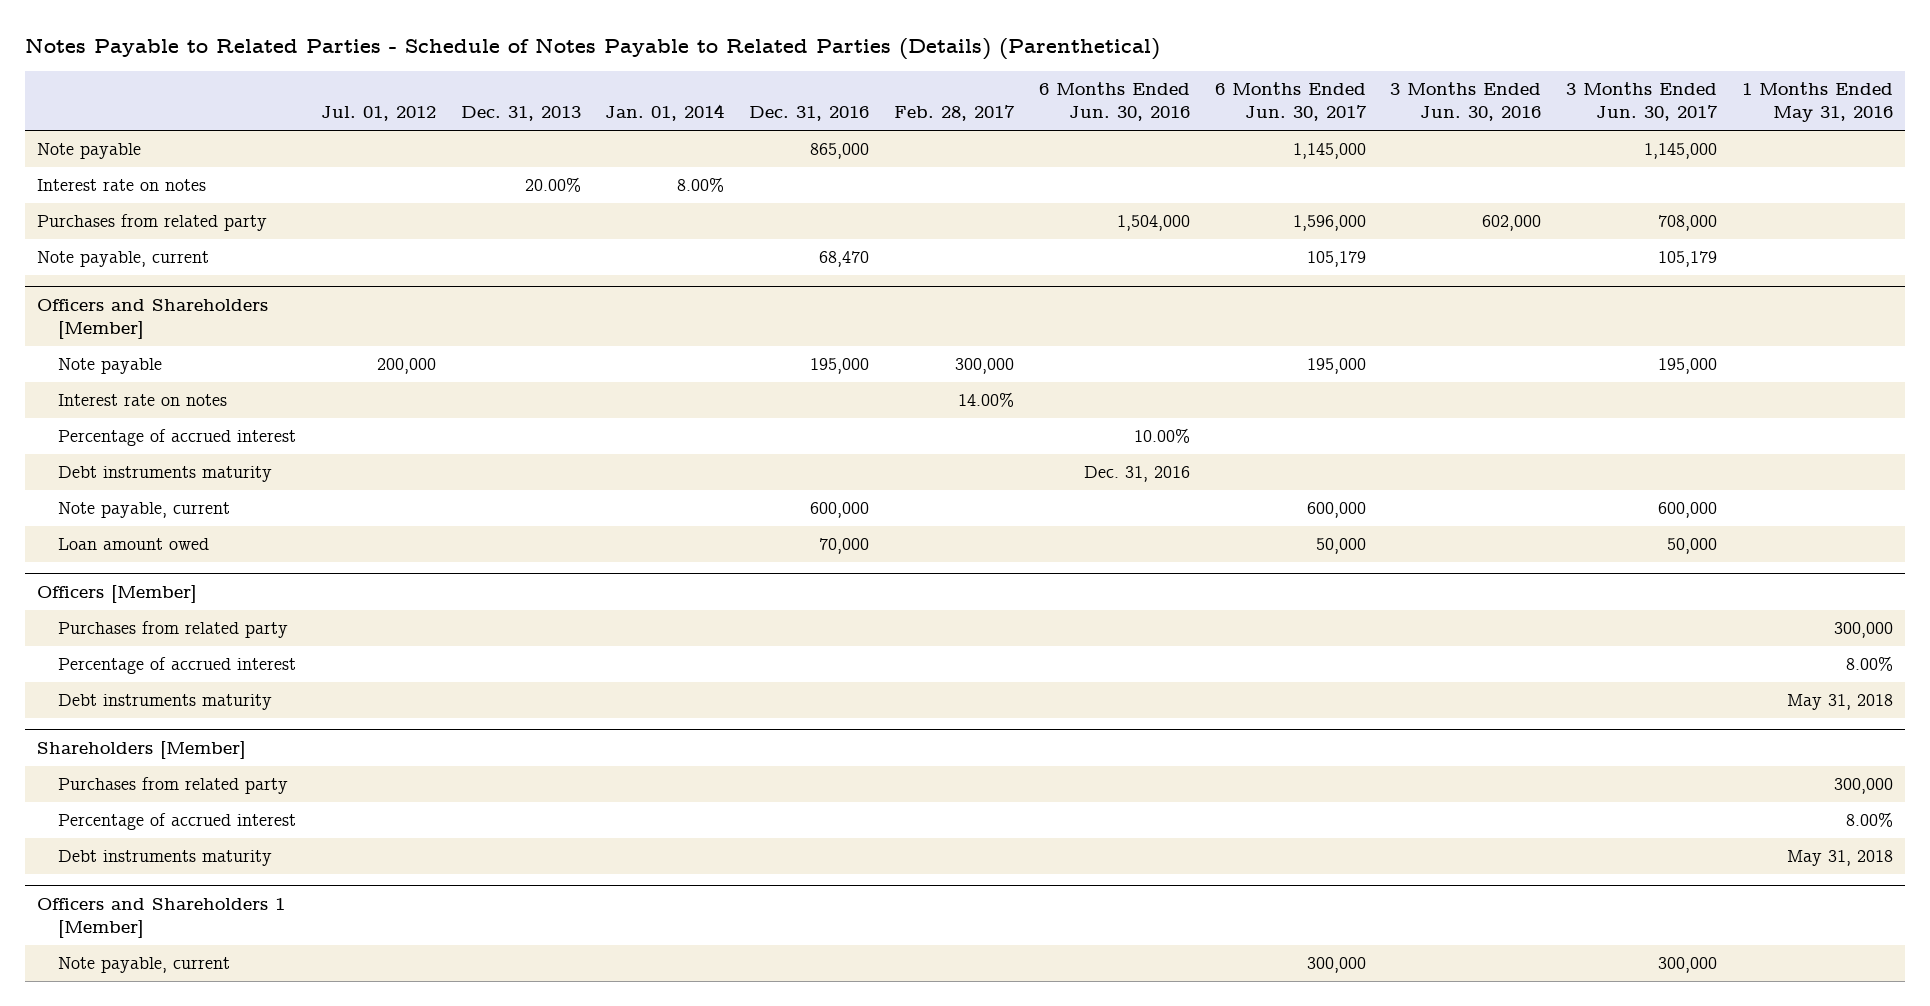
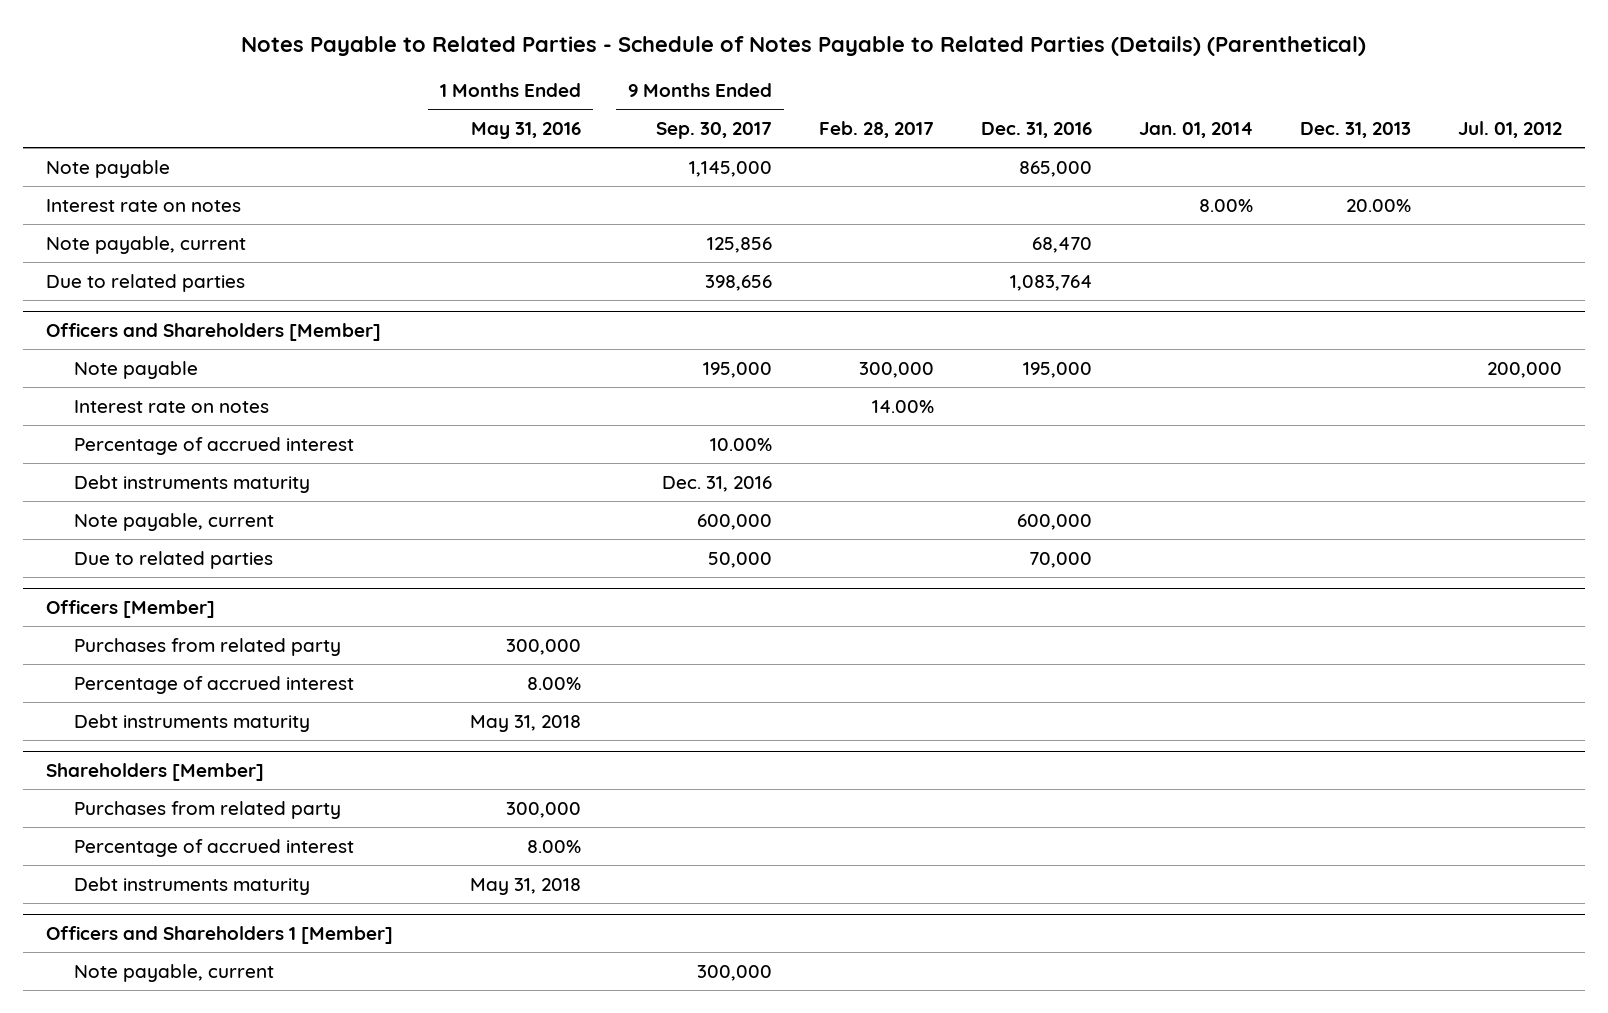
- | Jul. 01, 2012 | Dec. 31, 2013 | Jan. 01, 2014 | Dec. 31, 2016 | Feb. 28, 2017 | 6 Months Ended Jun. 30, 2016 | 6 Months Ended Jun. 30, 2017 | 3 Months Ended Jun. 30, 2016 | 3 Months Ended Jun. 30, 2017 | 1 Months Ended May 31, 2016
+ | 1 Months Ended May 31, 2016 | 9 Months Ended Sep. 30, 2017 | Feb. 28, 2017 | Dec. 31, 2016 | Jan. 01, 2014 | Dec. 31, 2013 | Jul. 01, 2012
- Purchases from related party | | | | | | 1,504,000 | 1,596,000 | 602,000 | 708,000 |
+ Due to related parties | | 398,656 | | 1,083,764 | | |
@ Officers and Shareholders [Member]
- Loan amount owed | | | | 70,000 | | | 50,000 | | 50,000 |
+ Due to related parties | | 50,000 | | 70,000 | | |

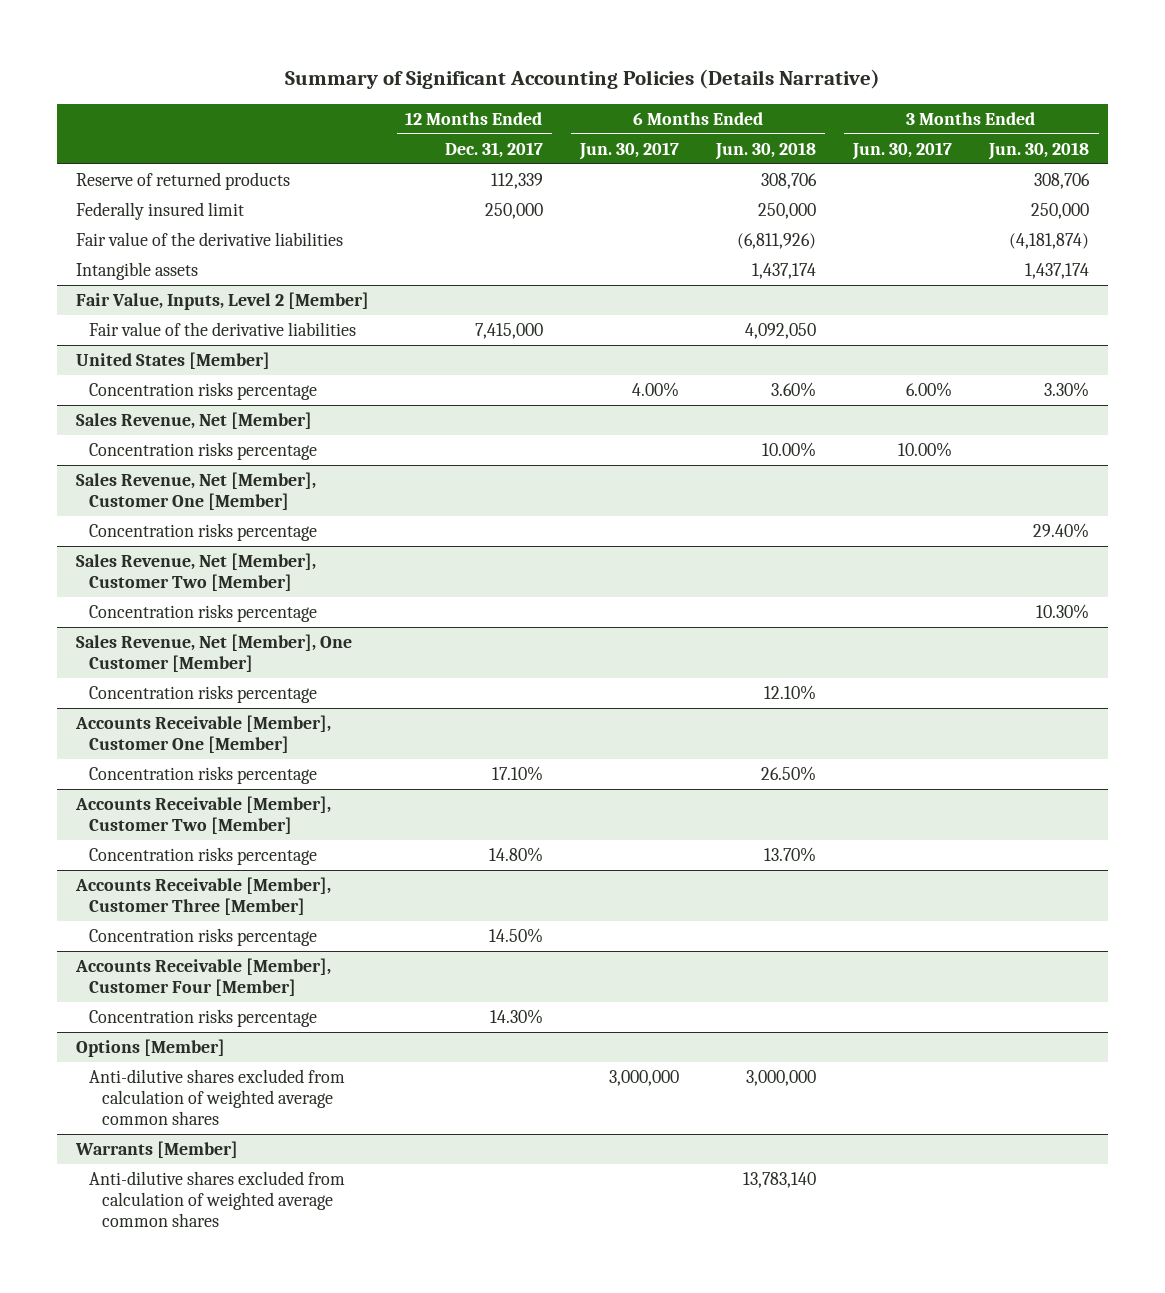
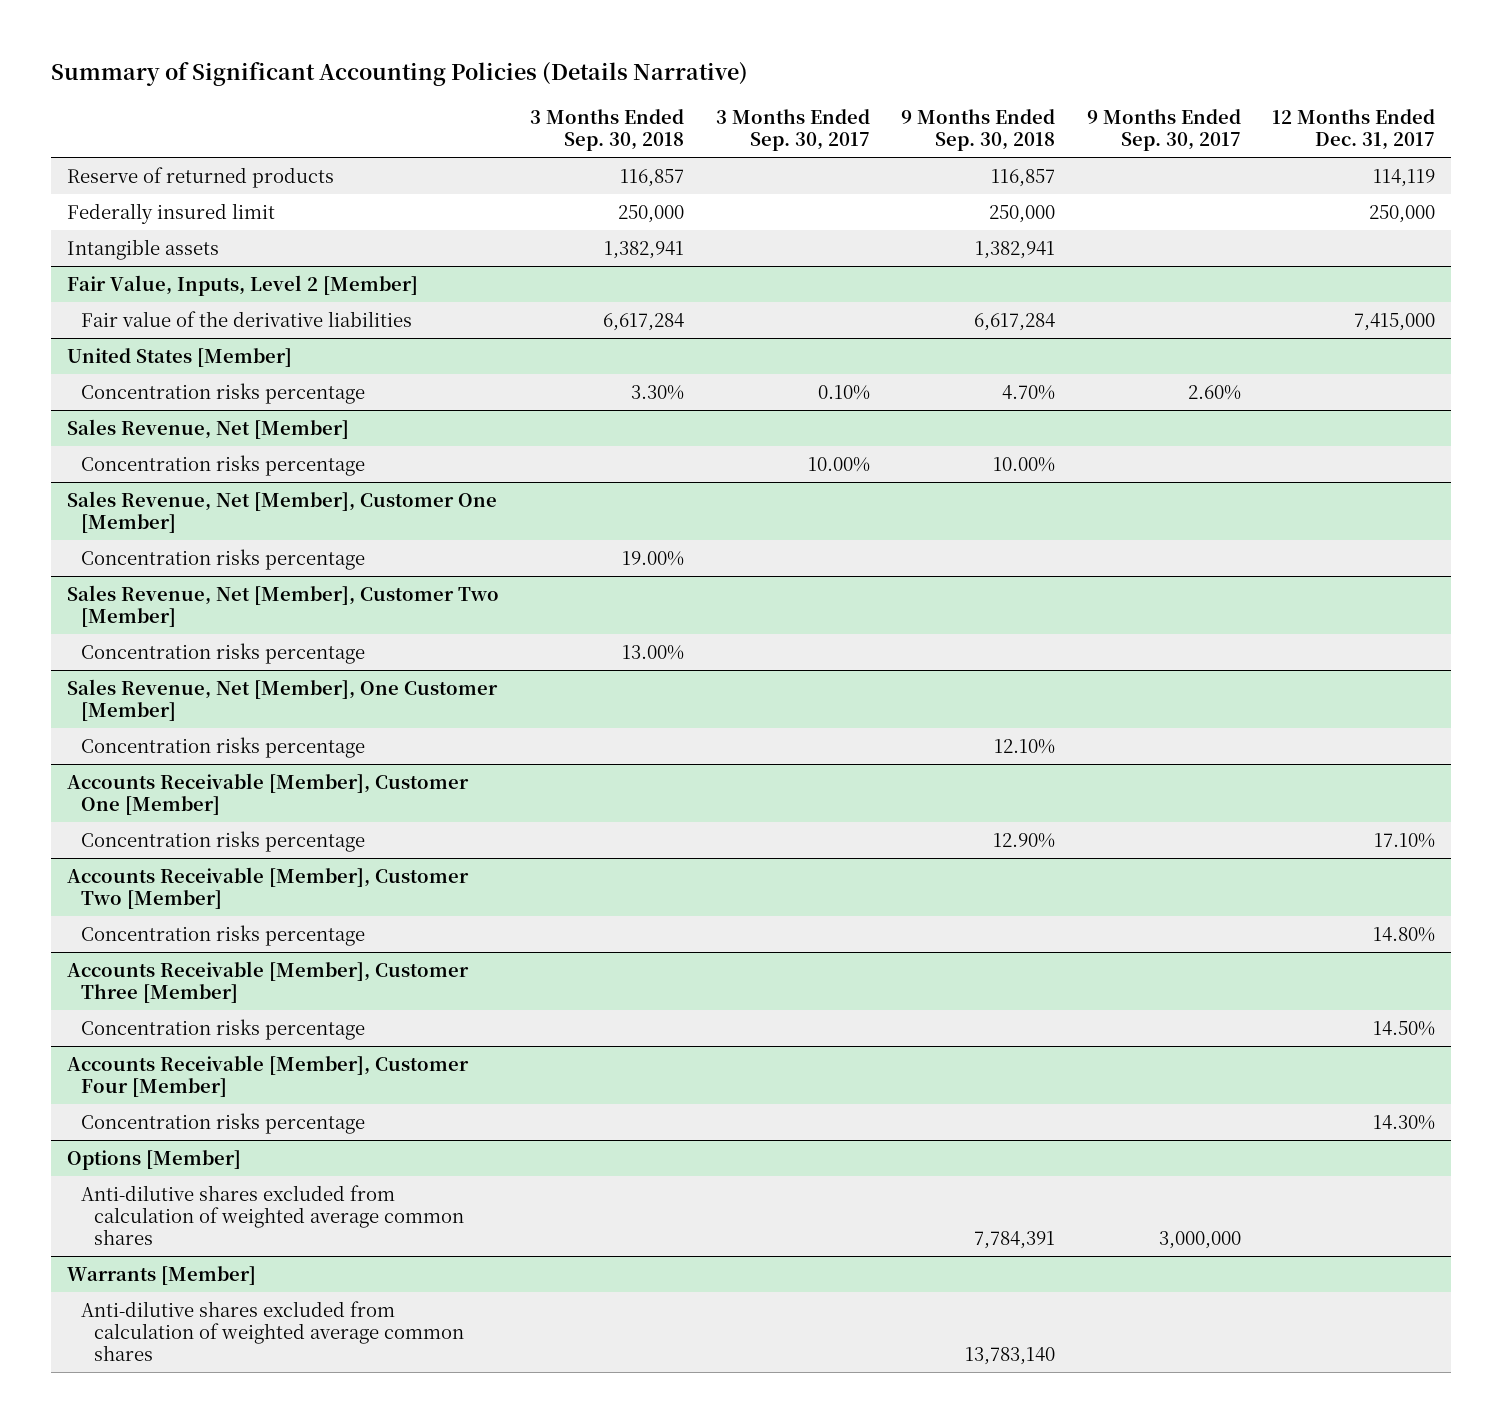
- | 12 Months Ended Dec. 31, 2017 | 6 Months Ended Jun. 30, 2017 | 6 Months Ended Jun. 30, 2018 | 3 Months Ended Jun. 30, 2017 | 3 Months Ended Jun. 30, 2018
+ | 3 Months Ended Sep. 30, 2018 | 3 Months Ended Sep. 30, 2017 | 9 Months Ended Sep. 30, 2018 | 9 Months Ended Sep. 30, 2017 | 12 Months Ended Dec. 31, 2017
- Reserve of returned products | 112,339 | | 308,706 | | 308,706
+ Reserve of returned products | 116,857 | | 116,857 | | 114,119
- Fair value of the derivative liabilities | | | (6,811,926) | | (4,181,874)

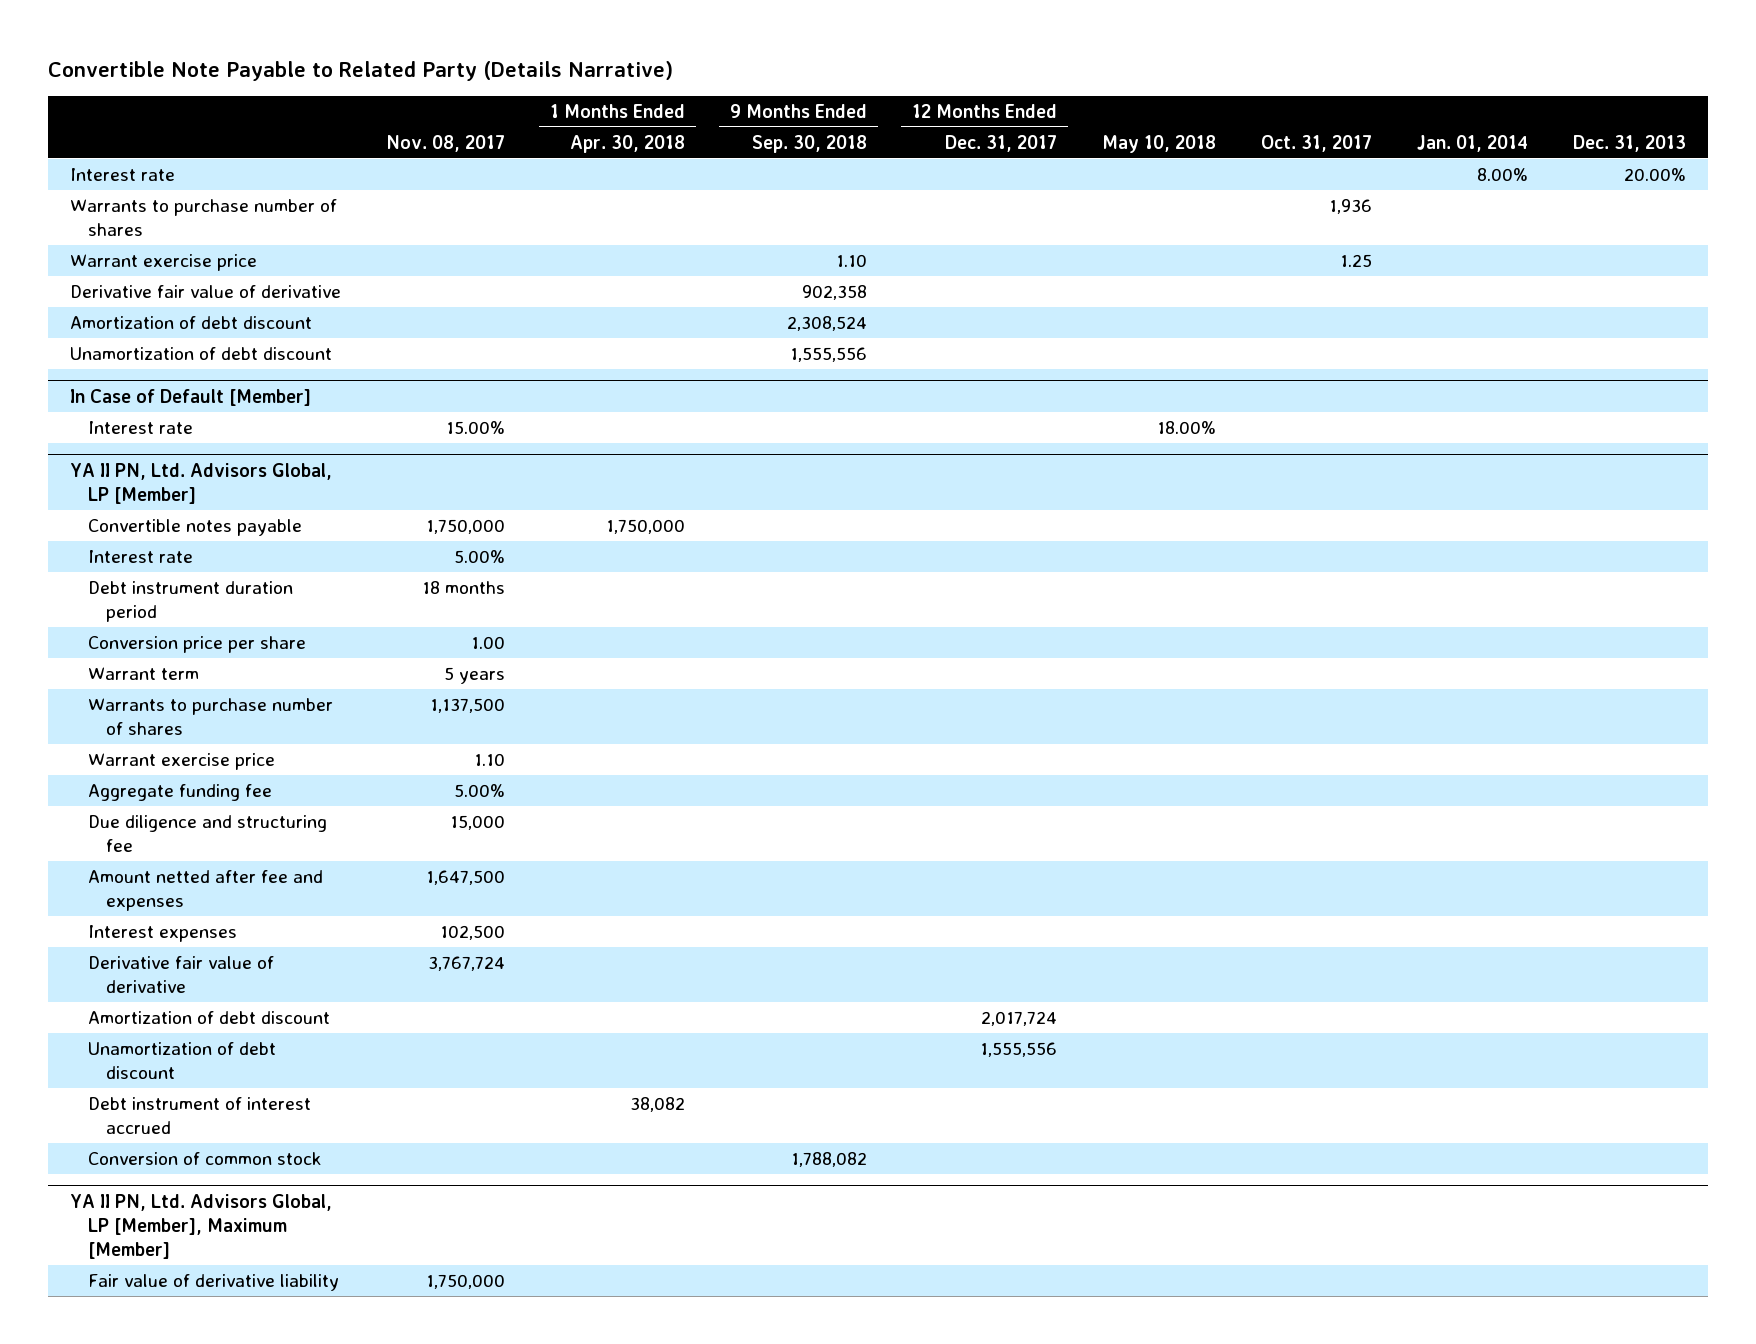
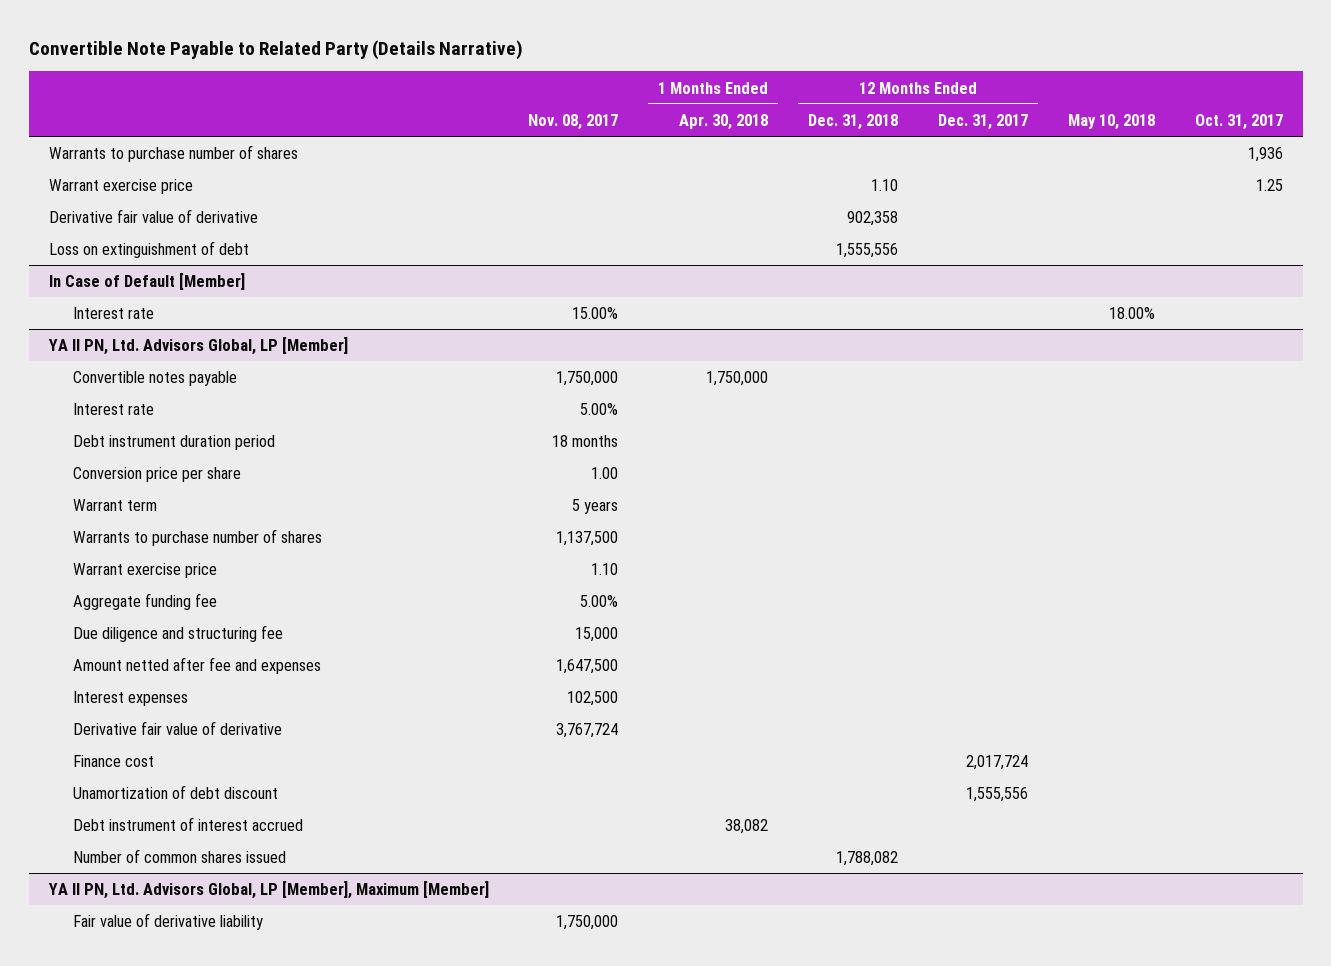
- | Nov. 08, 2017 | 1 Months Ended Apr. 30, 2018 | 9 Months Ended Sep. 30, 2018 | 12 Months Ended Dec. 31, 2017 | May 10, 2018 | Oct. 31, 2017 | Jan. 01, 2014 | Dec. 31, 2013
+ | Nov. 08, 2017 | 1 Months Ended Apr. 30, 2018 | 12 Months Ended Dec. 31, 2018 | 12 Months Ended Dec. 31, 2017 | May 10, 2018 | Oct. 31, 2017
- Interest rate | | | | | | | 8.00% | 20.00%
- Amortization of debt discount | | | 2,308,524 | | | | |
- Unamortization of debt discount | | | 1,555,556 | | | | |
+ Loss on extinguishment of debt | | | 1,555,556 | | |
@ YA II PN, Ltd. Advisors Global, LP [Member]
- Amortization of debt discount | | | | 2,017,724 | | | |
+ Finance cost | | | | 2,017,724 | |
- Conversion of common stock | | | 1,788,082 | | | | |
+ Number of common shares issued | | | 1,788,082 | | |

